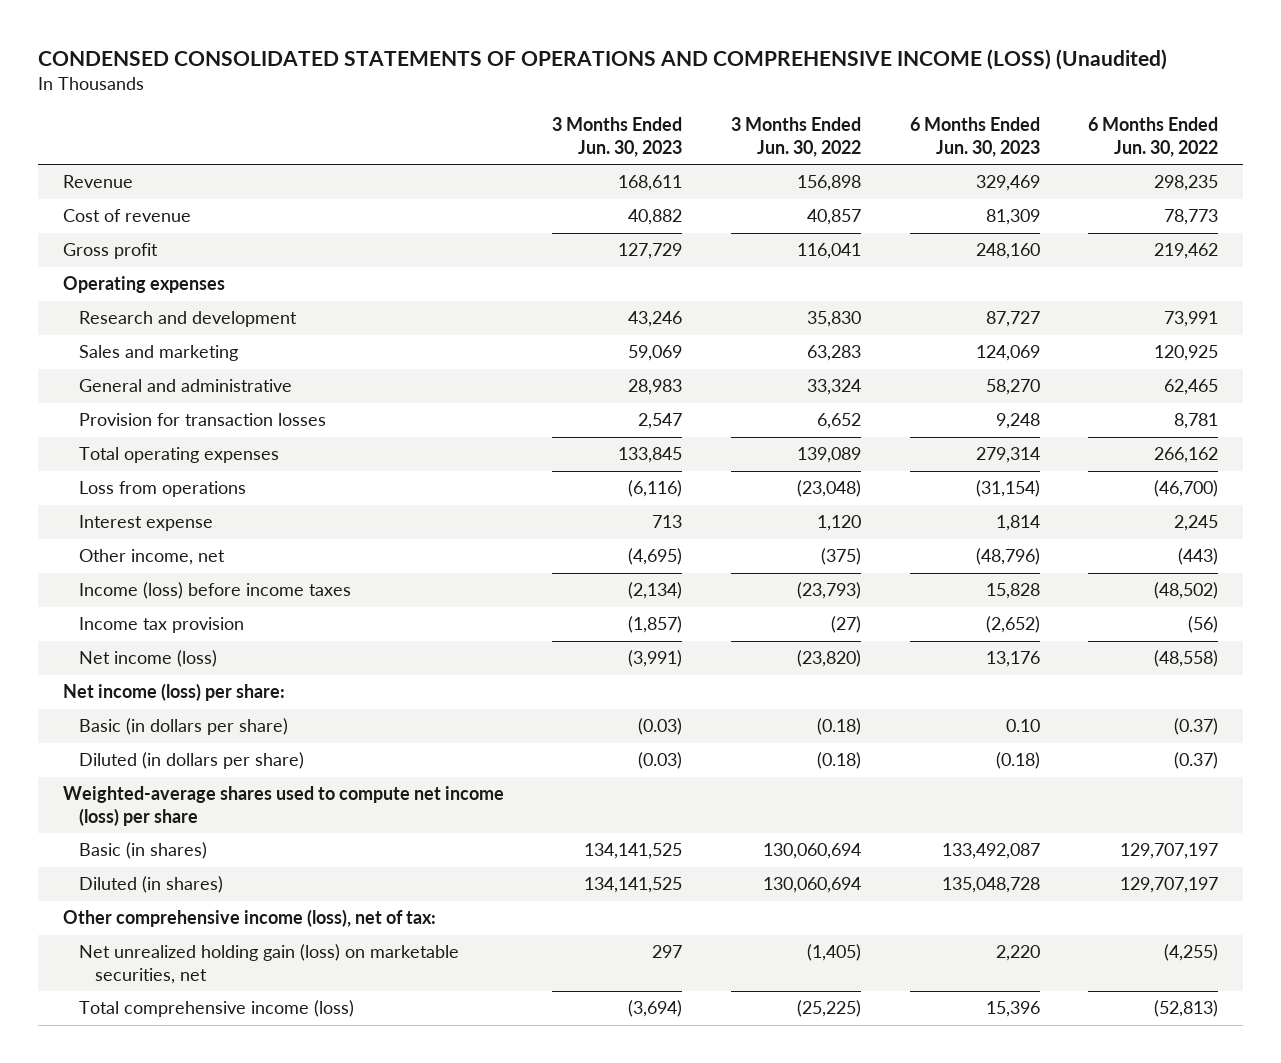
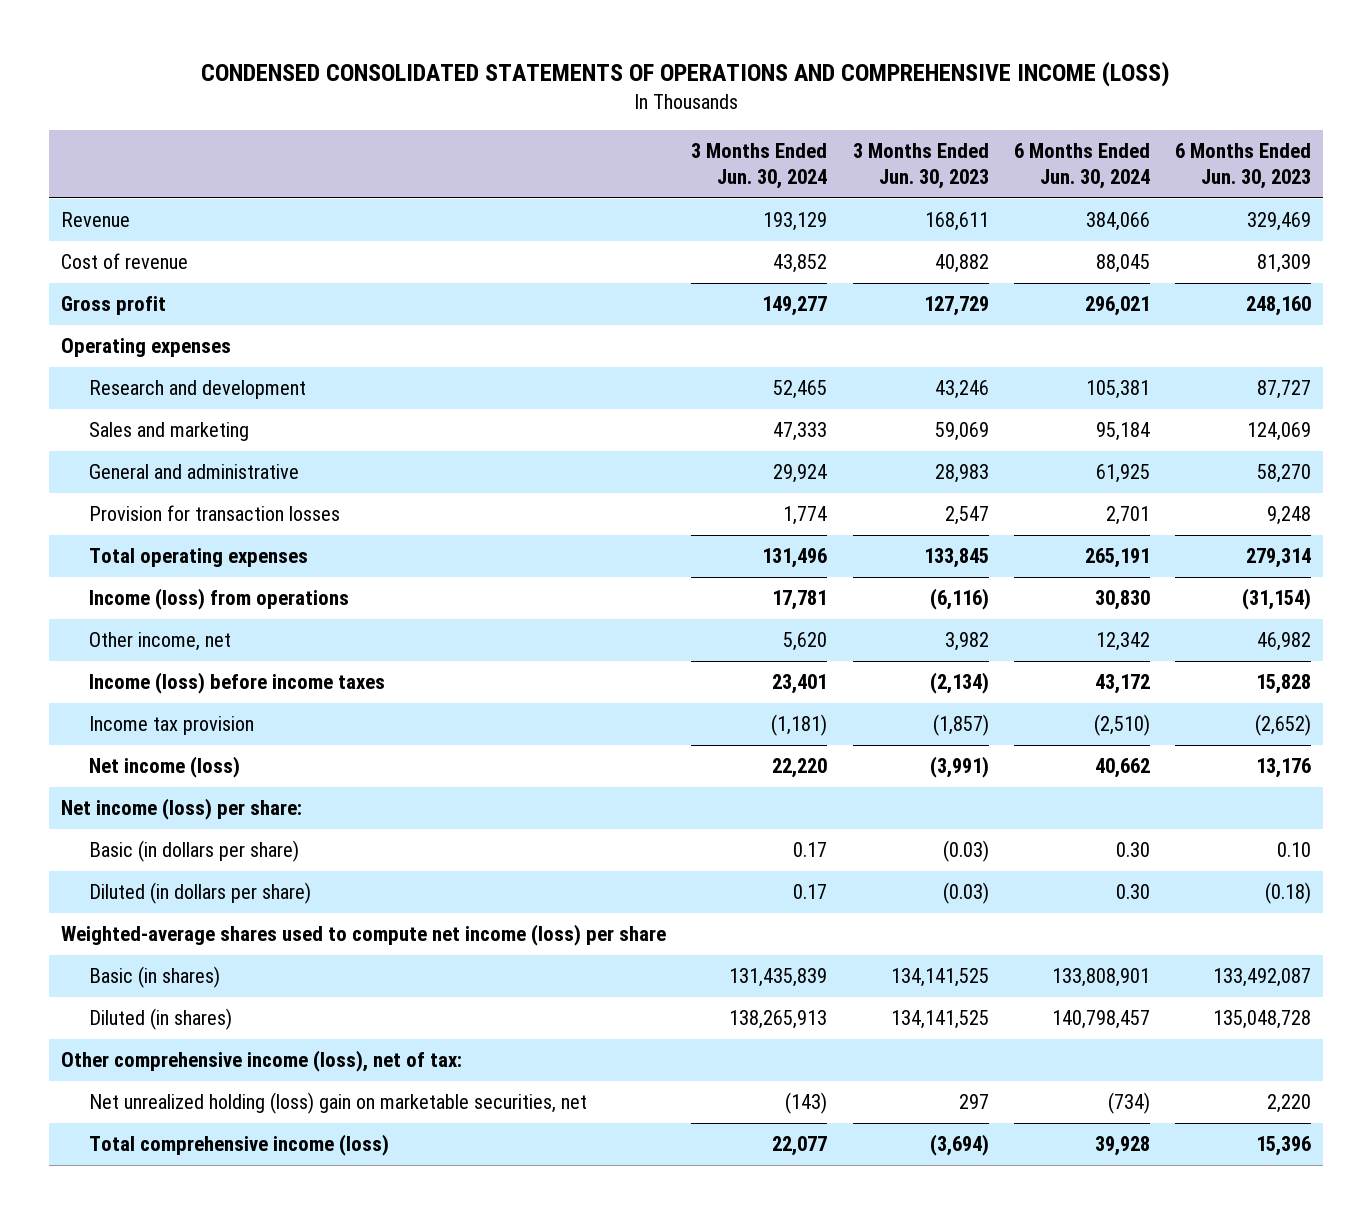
- CONDENSED CONSOLIDATED STATEMENTS OF OPERATIONS AND COMPREHENSIVE INCOME (LOSS) (Unaudited)
+ CONDENSED CONSOLIDATED STATEMENTS OF OPERATIONS AND COMPREHENSIVE INCOME (LOSS)
- | 3 Months Ended Jun. 30, 2023 | 3 Months Ended Jun. 30, 2022 | 6 Months Ended Jun. 30, 2023 | 6 Months Ended Jun. 30, 2022
+ | 3 Months Ended Jun. 30, 2024 | 3 Months Ended Jun. 30, 2023 | 6 Months Ended Jun. 30, 2024 | 6 Months Ended Jun. 30, 2023
- Loss from operations | (6,116) | (23,048) | (31,154) | (46,700)
- Interest expense | 713 | 1,120 | 1,814 | 2,245
- Other income, net | (4,695) | (375) | (48,796) | (443)
+ Income (loss) from operations | 17,781 | (6,116) | 30,830 | (31,154)
+ Other income, net | 5,620 | 3,982 | 12,342 | 46,982
- Net unrealized holding gain (loss) on marketable securities, net | 297 | (1,405) | 2,220 | (4,255)
+ Net unrealized holding (loss) gain on marketable securities, net | (143) | 297 | (734) | 2,220

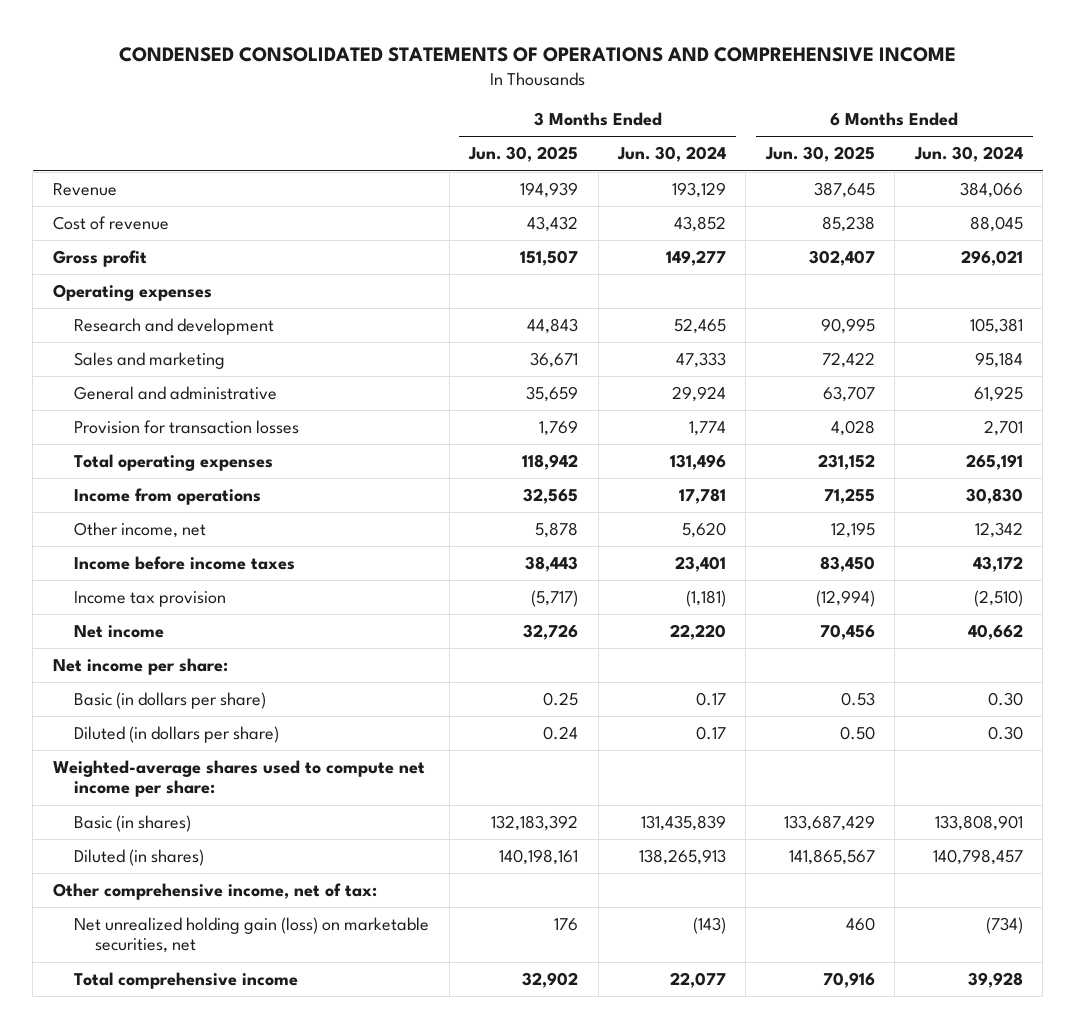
- CONDENSED CONSOLIDATED STATEMENTS OF OPERATIONS AND COMPREHENSIVE INCOME (LOSS)
+ CONDENSED CONSOLIDATED STATEMENTS OF OPERATIONS AND COMPREHENSIVE INCOME
- | 3 Months Ended Jun. 30, 2024 | 3 Months Ended Jun. 30, 2023 | 6 Months Ended Jun. 30, 2024 | 6 Months Ended Jun. 30, 2023
+ | 3 Months Ended Jun. 30, 2025 | 3 Months Ended Jun. 30, 2024 | 6 Months Ended Jun. 30, 2025 | 6 Months Ended Jun. 30, 2024
- Income (loss) from operations | 17,781 | (6,116) | 30,830 | (31,154)
+ Income from operations | 32,565 | 17,781 | 71,255 | 30,830
- Income (loss) before income taxes | 23,401 | (2,134) | 43,172 | 15,828
+ Income before income taxes | 38,443 | 23,401 | 83,450 | 43,172
- Net income (loss) | 22,220 | (3,991) | 40,662 | 13,176
- Net income (loss) per share:
+ Net income | 32,726 | 22,220 | 70,456 | 40,662
+ Net income per share:
- Weighted-average shares used to compute net income (loss) per share
+ Weighted-average shares used to compute net income per share:
- Other comprehensive income (loss), net of tax:
- Net unrealized holding (loss) gain on marketable securities, net | (143) | 297 | (734) | 2,220
- Total comprehensive income (loss) | 22,077 | (3,694) | 39,928 | 15,396
+ Other comprehensive income, net of tax:
+ Net unrealized holding gain (loss) on marketable securities, net | 176 | (143) | 460 | (734)
+ Total comprehensive income | 32,902 | 22,077 | 70,916 | 39,928

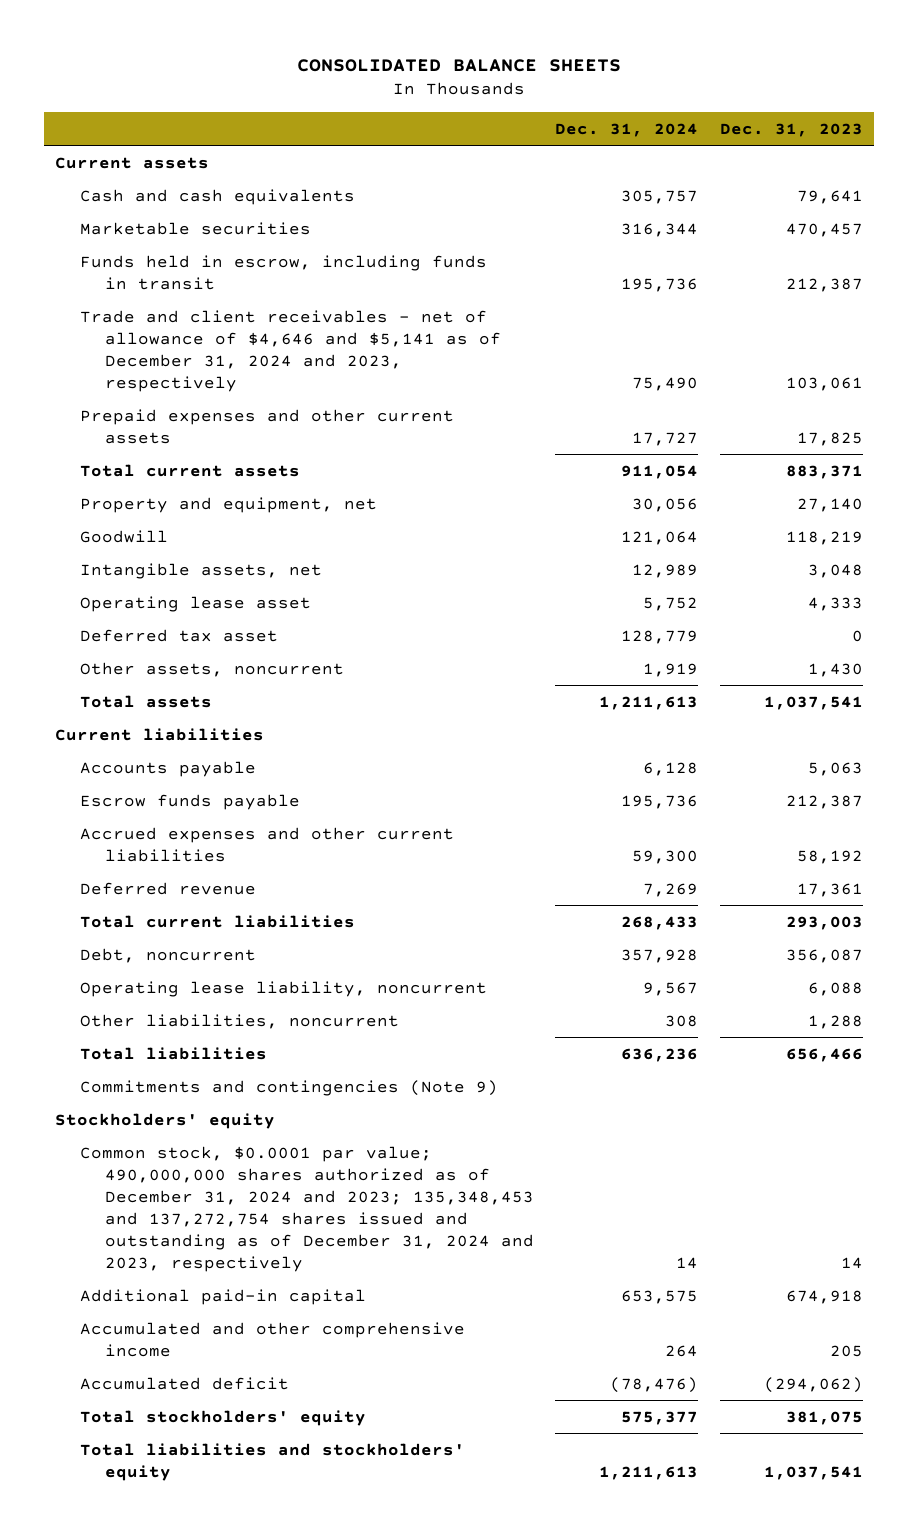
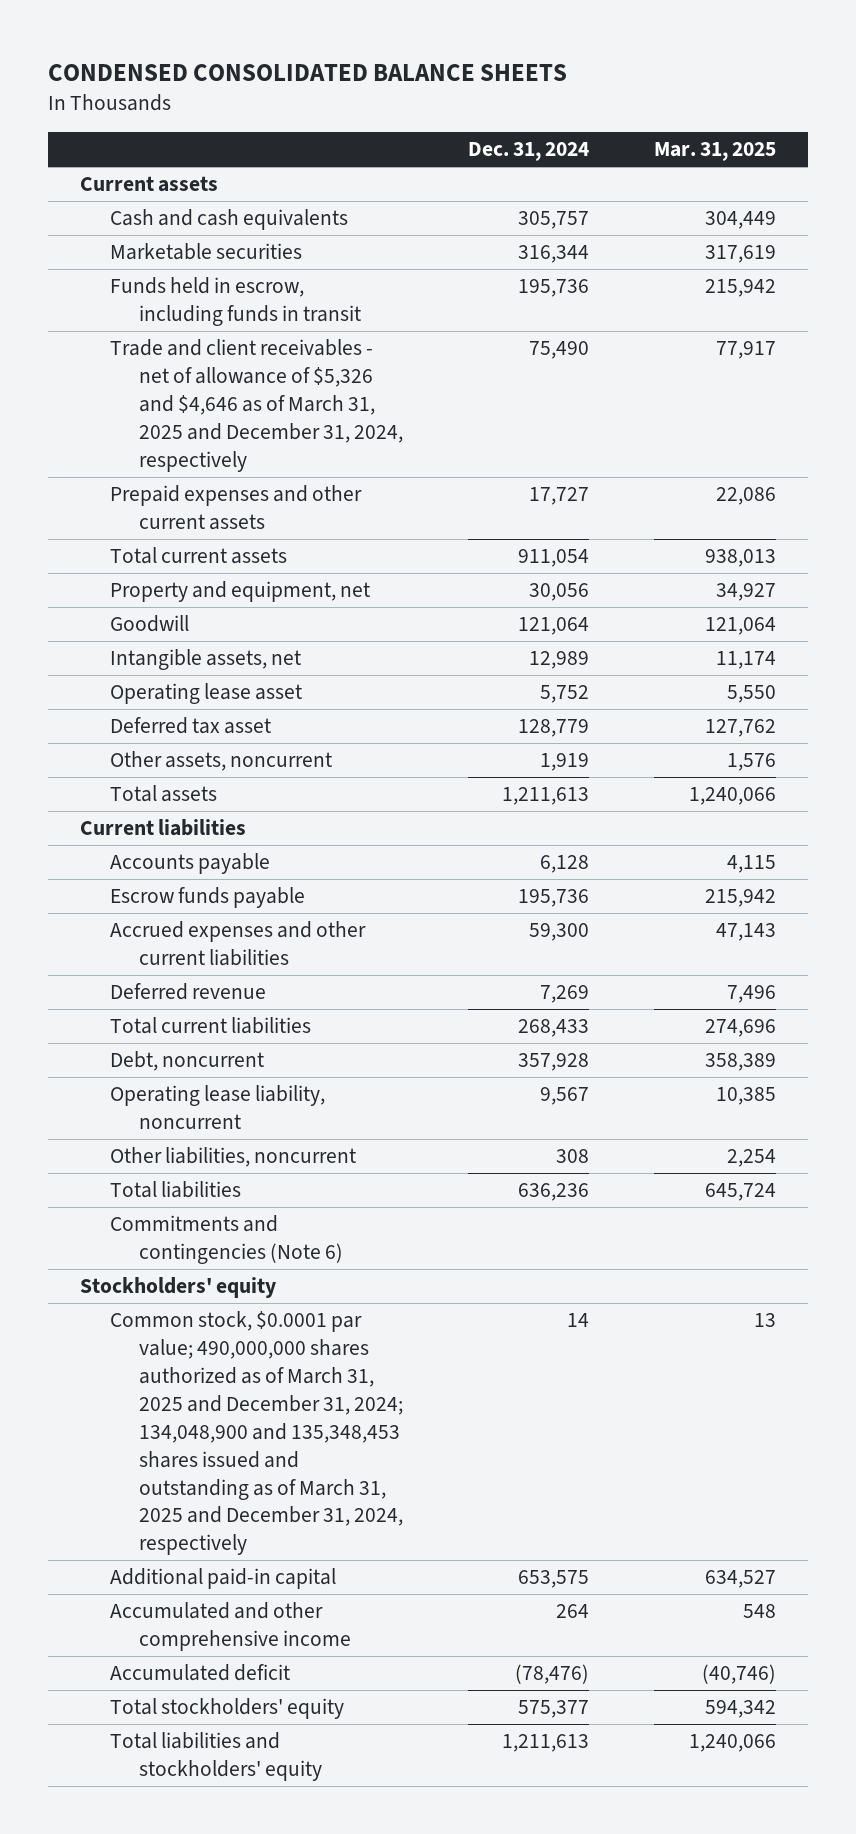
- CONSOLIDATED BALANCE SHEETS
+ CONDENSED CONSOLIDATED BALANCE SHEETS
- | Dec. 31, 2024 | Dec. 31, 2023
+ | Dec. 31, 2024 | Mar. 31, 2025
- Trade and client receivables - net of allowance of $4,646 and $5,141 as of December 31, 2024 and 2023, respectively | 75,490 | 103,061
+ Trade and client receivables - net of allowance of $5,326 and $4,646 as of March 31, 2025 and December 31, 2024, respectively | 75,490 | 77,917
- Commitments and contingencies (Note 9)
+ Commitments and contingencies (Note 6)
- Common stock, $0.0001 par value; 490,000,000 shares authorized as of December 31, 2024 and 2023; 135,348,453 and 137,272,754 shares issued and outstanding as of December 31, 2024 and 2023, respectively | 14 | 14
+ Common stock, $0.0001 par value; 490,000,000 shares authorized as of March 31, 2025 and December 31, 2024; 134,048,900 and 135,348,453 shares issued and outstanding as of March 31, 2025 and December 31, 2024, respectively | 14 | 13

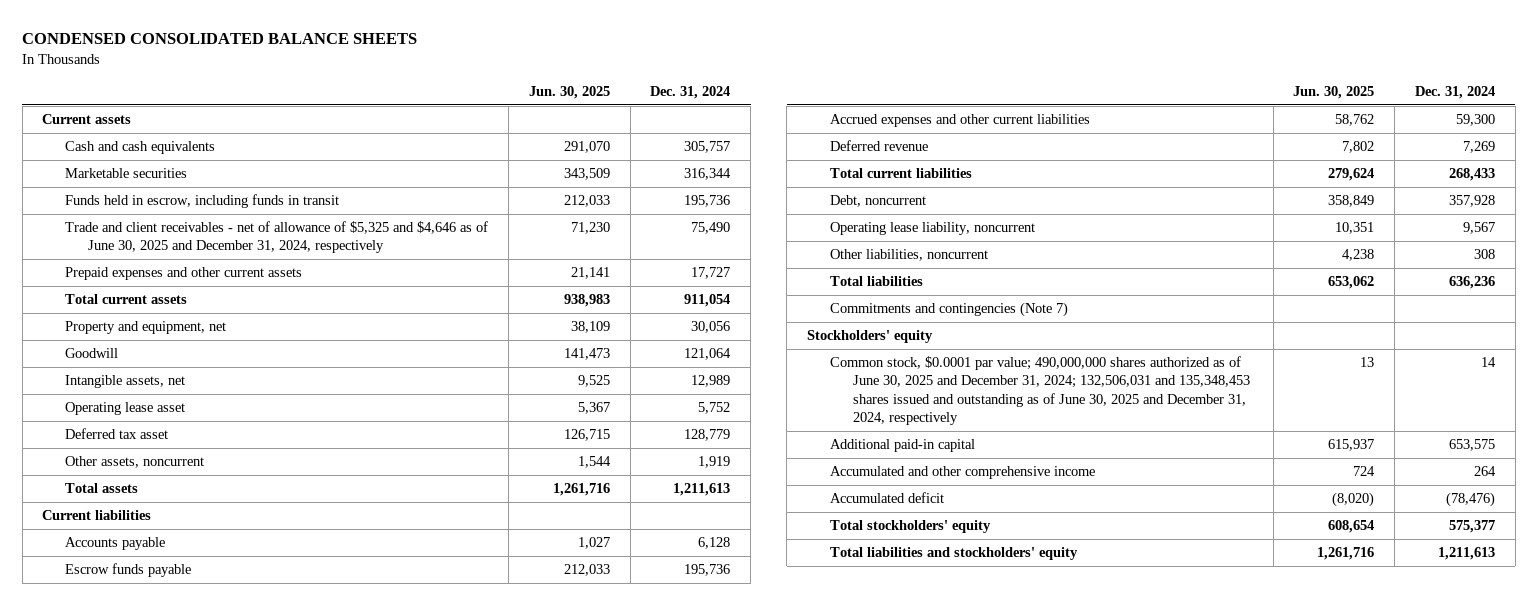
- | Dec. 31, 2024 | Mar. 31, 2025
+ | Jun. 30, 2025 | Dec. 31, 2024
- Trade and client receivables - net of allowance of $5,326 and $4,646 as of March 31, 2025 and December 31, 2024, respectively | 75,490 | 77,917
+ Trade and client receivables - net of allowance of $5,325 and $4,646 as of June 30, 2025 and December 31, 2024, respectively | 71,230 | 75,490
- Commitments and contingencies (Note 6)
+ Commitments and contingencies (Note 7)
- Common stock, $0.0001 par value; 490,000,000 shares authorized as of March 31, 2025 and December 31, 2024; 134,048,900 and 135,348,453 shares issued and outstanding as of March 31, 2025 and December 31, 2024, respectively | 14 | 13
+ Common stock, $0.0001 par value; 490,000,000 shares authorized as of June 30, 2025 and December 31, 2024; 132,506,031 and 135,348,453 shares issued and outstanding as of June 30, 2025 and December 31, 2024, respectively | 13 | 14

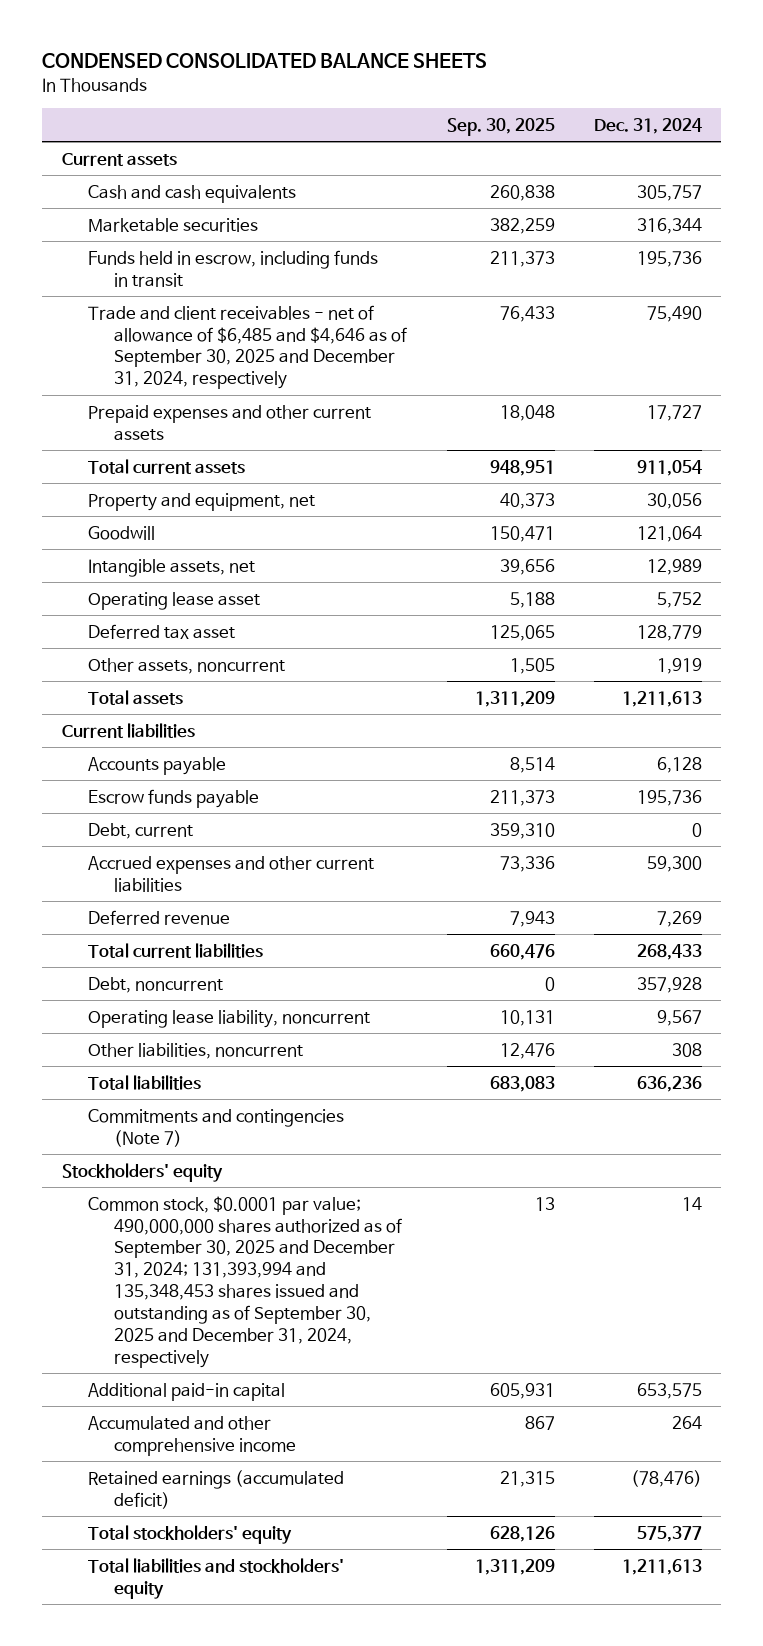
- | Jun. 30, 2025 | Dec. 31, 2024
+ | Sep. 30, 2025 | Dec. 31, 2024
- Trade and client receivables - net of allowance of $5,325 and $4,646 as of June 30, 2025 and December 31, 2024, respectively | 71,230 | 75,490
+ Trade and client receivables - net of allowance of $6,485 and $4,646 as of September 30, 2025 and December 31, 2024, respectively | 76,433 | 75,490
+ Debt, current | 359,310 | 0
- Common stock, $0.0001 par value; 490,000,000 shares authorized as of June 30, 2025 and December 31, 2024; 132,506,031 and 135,348,453 shares issued and outstanding as of June 30, 2025 and December 31, 2024, respectively | 13 | 14
+ Common stock, $0.0001 par value; 490,000,000 shares authorized as of September 30, 2025 and December 31, 2024; 131,393,994 and 135,348,453 shares issued and outstanding as of September 30, 2025 and December 31, 2024, respectively | 13 | 14
- Accumulated deficit | (8,020) | (78,476)
+ Retained earnings (accumulated deficit) | 21,315 | (78,476)

